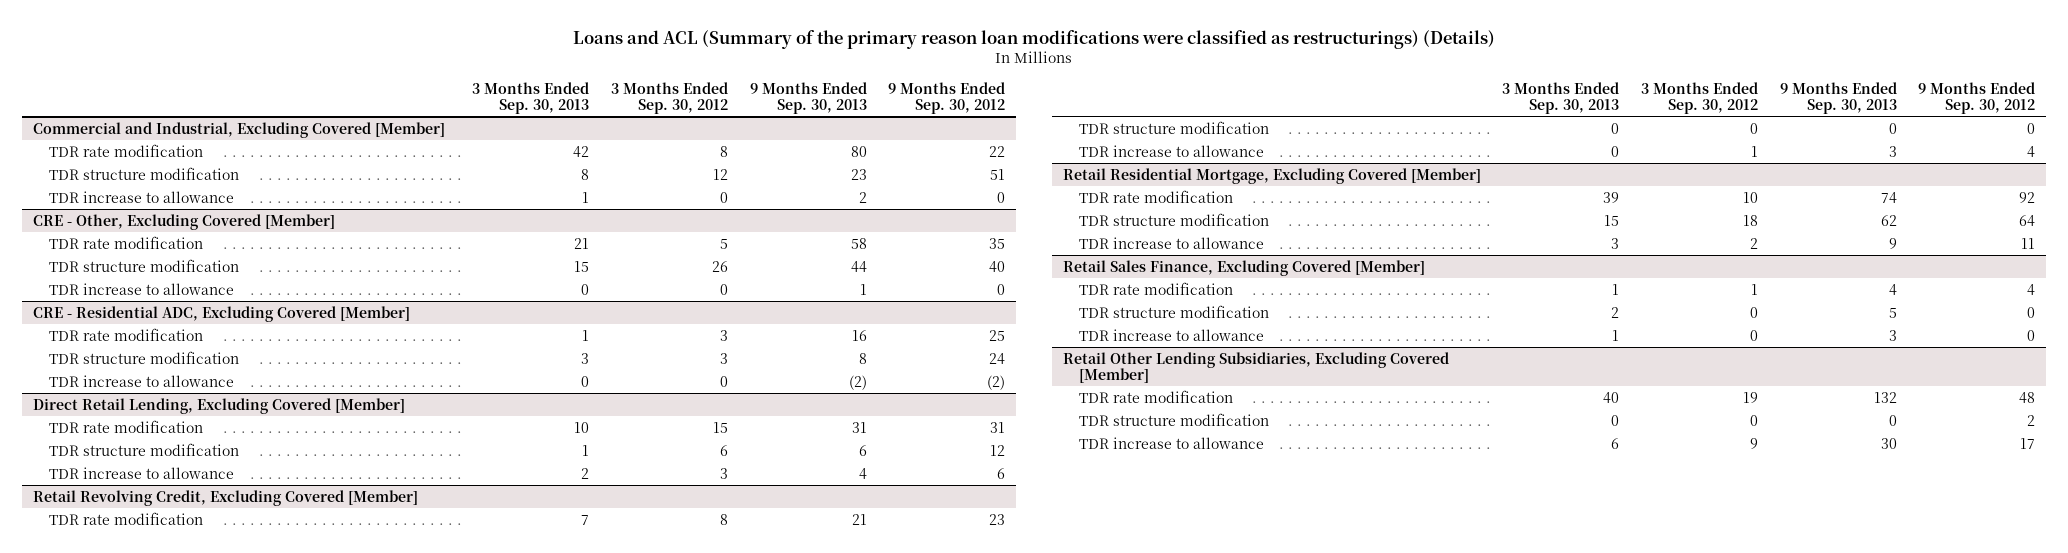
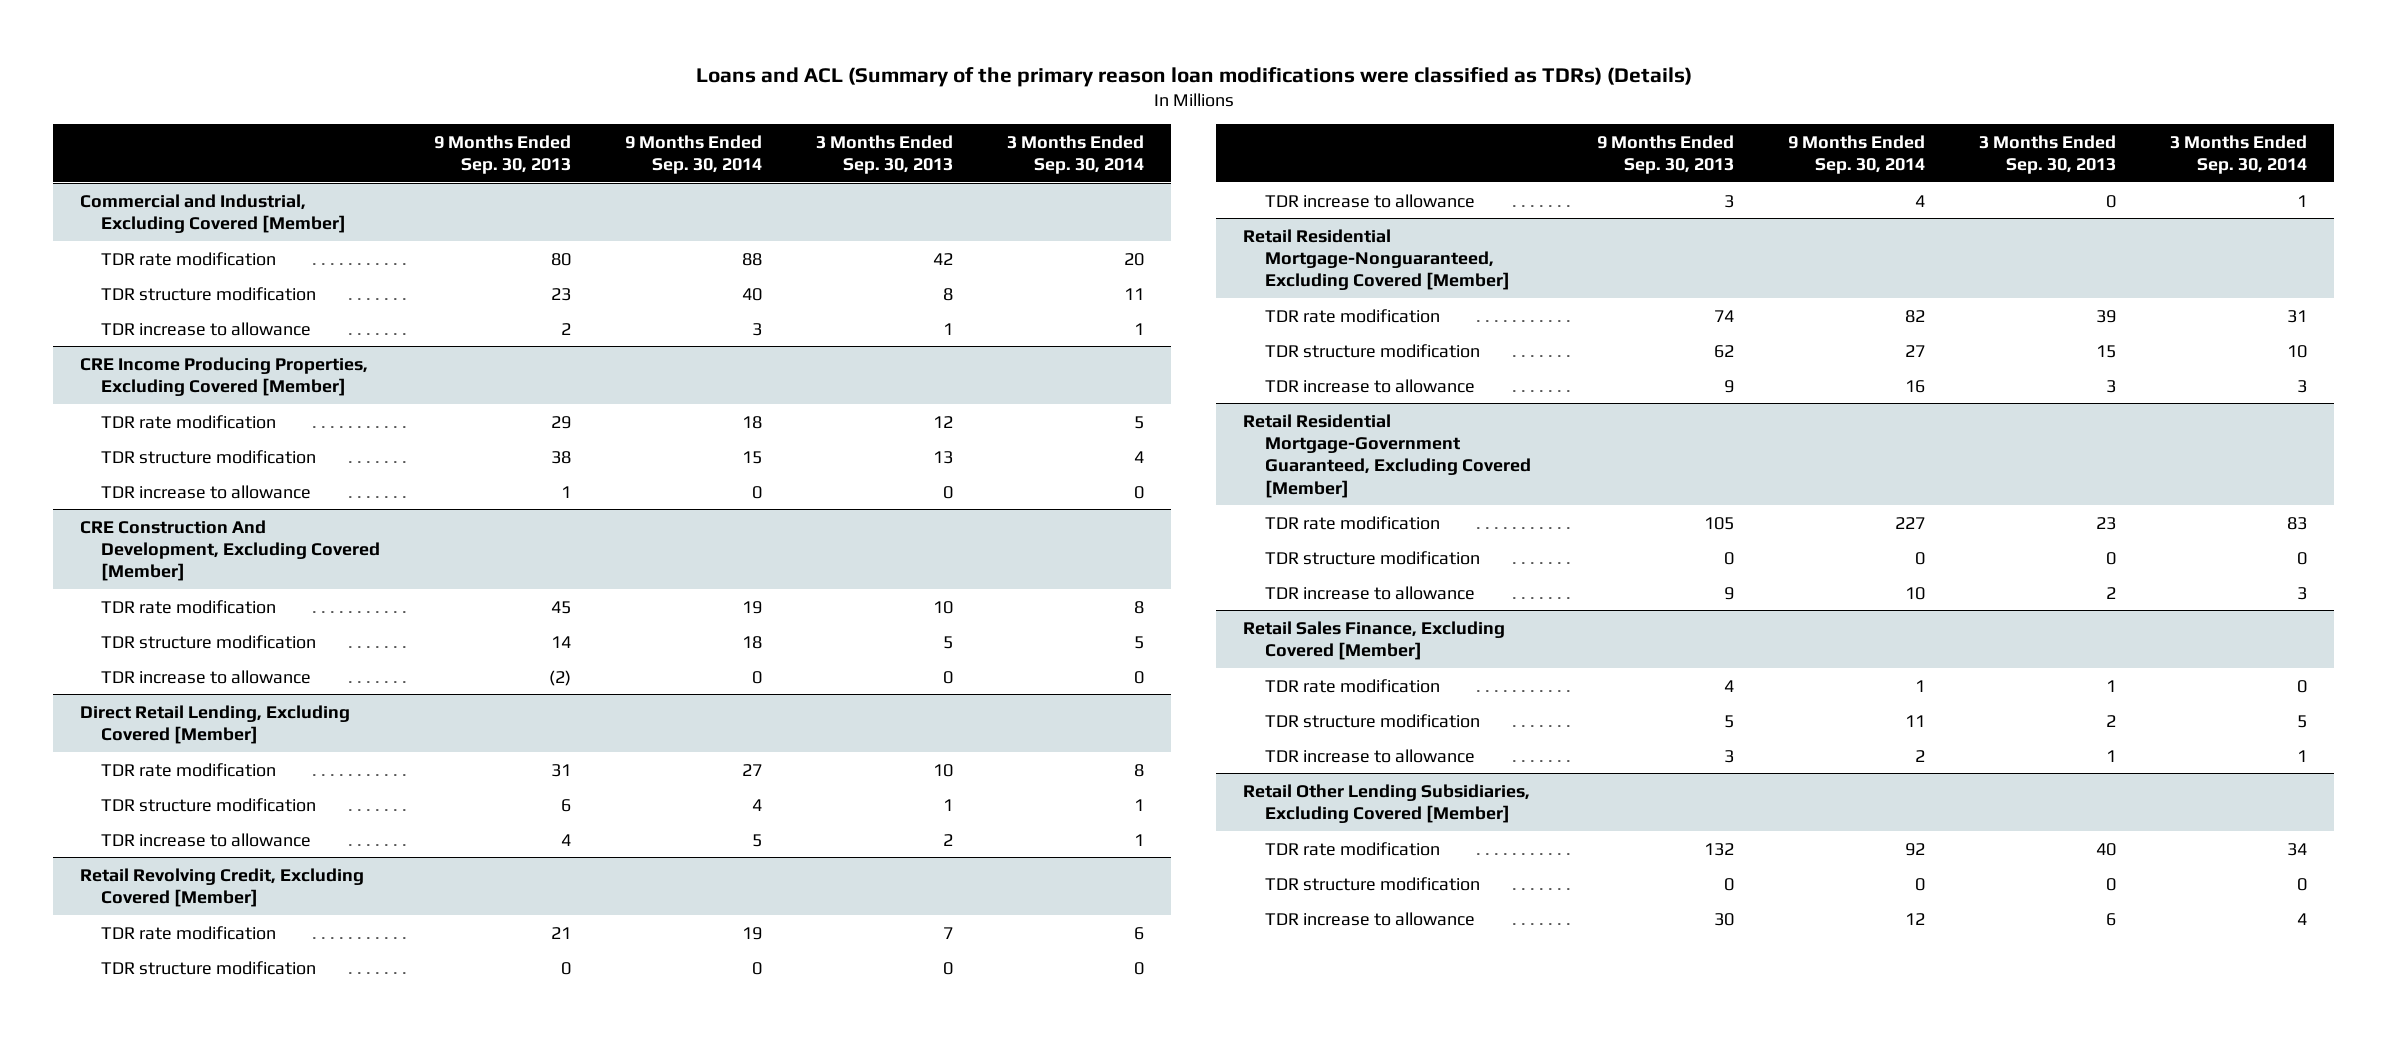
- Loans and ACL (Summary of the primary reason loan modifications were classified as restructurings) (Details)
+ Loans and ACL (Summary of the primary reason loan modifications were classified as TDRs) (Details)
- | 3 Months Ended Sep. 30, 2013 | 3 Months Ended Sep. 30, 2012 | 9 Months Ended Sep. 30, 2013 | 9 Months Ended Sep. 30, 2012
+ | 9 Months Ended Sep. 30, 2013 | 9 Months Ended Sep. 30, 2014 | 3 Months Ended Sep. 30, 2013 | 3 Months Ended Sep. 30, 2014
- CRE - Other, Excluding Covered [Member]
- TDR rate modification | 21 | 5 | 58 | 35
- TDR structure modification | 15 | 26 | 44 | 40
+ CRE Income Producing Properties, Excluding Covered [Member]
+ TDR rate modification | 29 | 18 | 12 | 5
+ TDR structure modification | 38 | 15 | 13 | 4
- CRE - Residential ADC, Excluding Covered [Member]
- TDR rate modification | 1 | 3 | 16 | 25
- TDR structure modification | 3 | 3 | 8 | 24
+ CRE Construction And Development, Excluding Covered [Member]
+ TDR rate modification | 45 | 19 | 10 | 8
+ TDR structure modification | 14 | 18 | 5 | 5
- Retail Residential Mortgage, Excluding Covered [Member]
+ Retail Residential Mortgage-Nonguaranteed, Excluding Covered [Member]
+ Retail Residential Mortgage-Government Guaranteed, Excluding Covered [Member]
+ TDR rate modification | 105 | 227 | 23 | 83
+ TDR structure modification | 0 | 0 | 0 | 0
+ TDR increase to allowance | 9 | 10 | 2 | 3

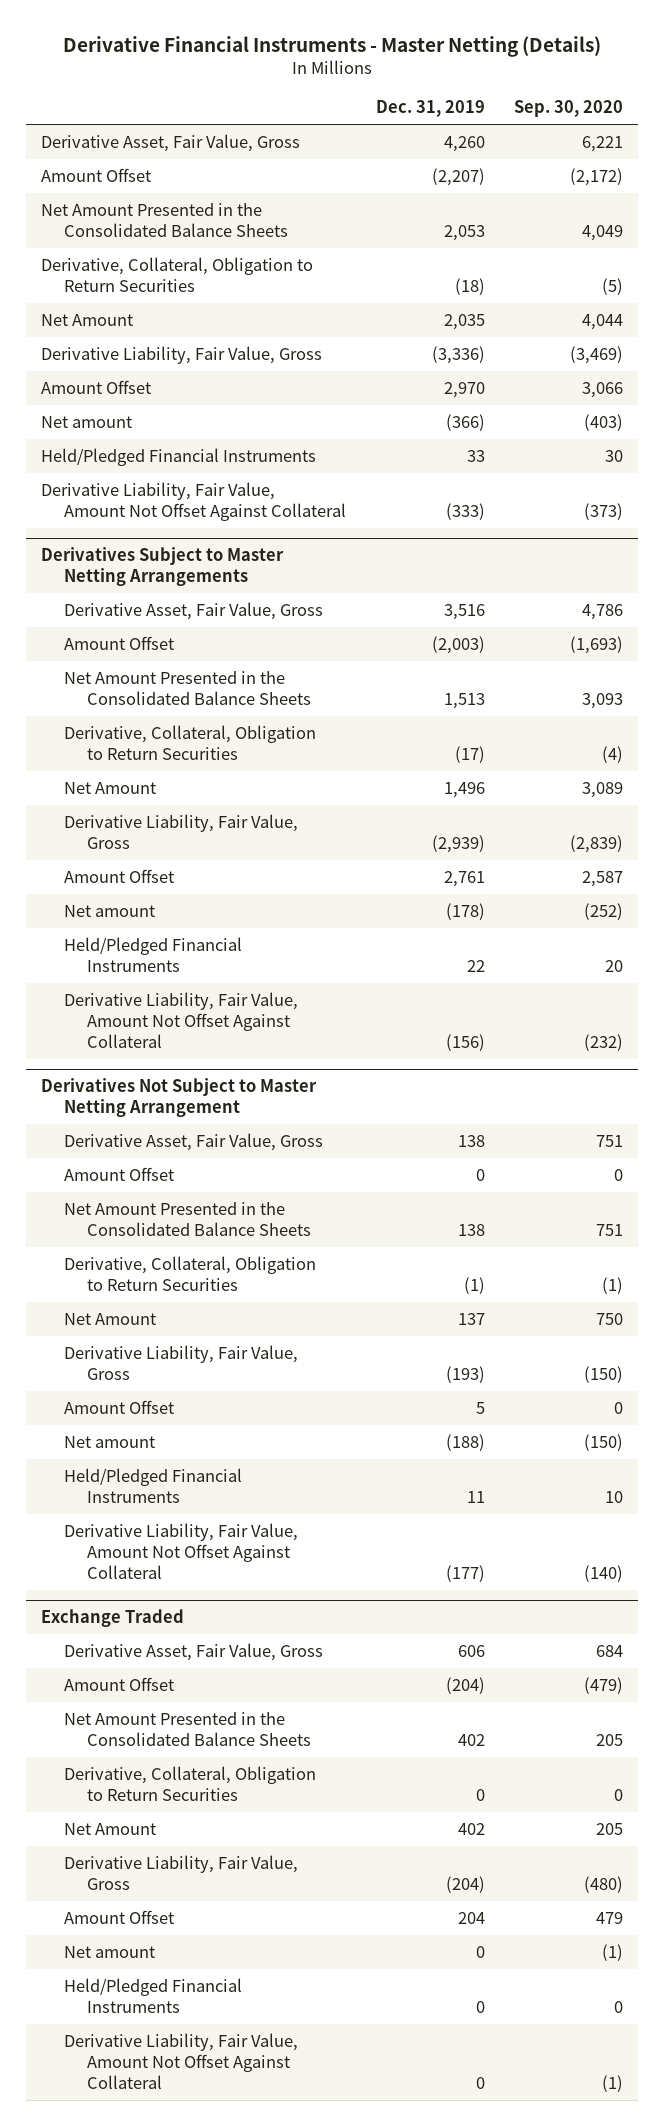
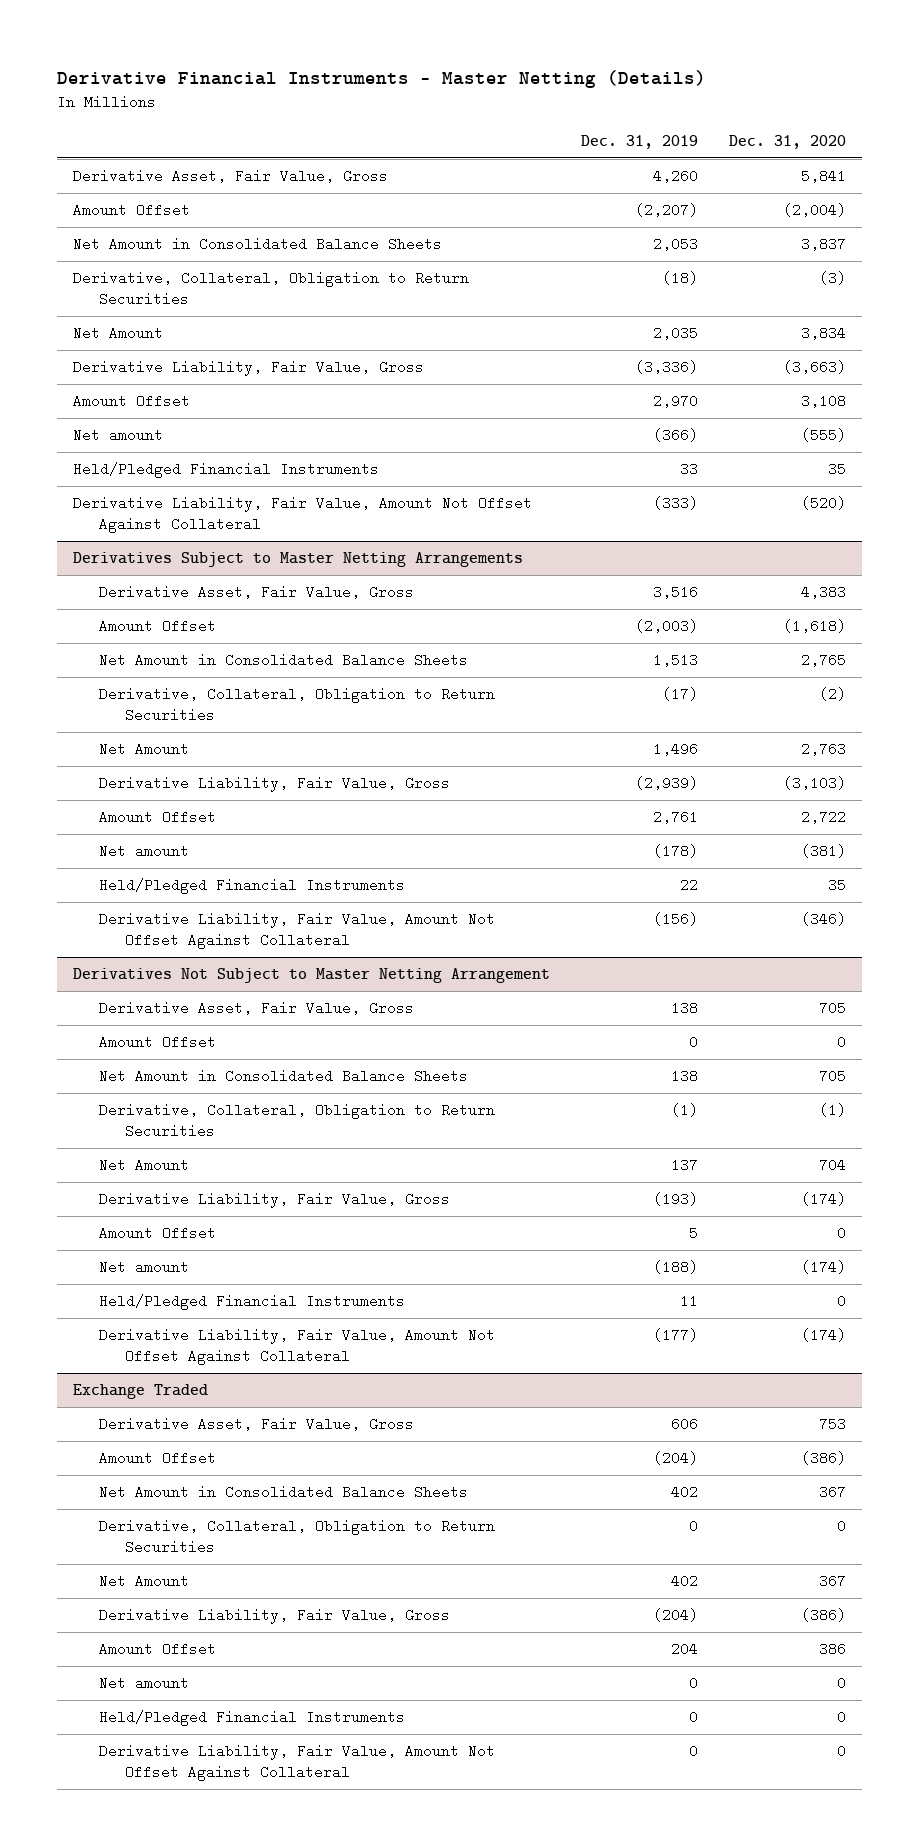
- | Dec. 31, 2019 | Sep. 30, 2020
+ | Dec. 31, 2019 | Dec. 31, 2020
- Net Amount Presented in the Consolidated Balance Sheets | 2,053 | 4,049
+ Net Amount in Consolidated Balance Sheets | 2,053 | 3,837
@ Derivatives Subject to Master Netting Arrangements
- Net Amount Presented in the Consolidated Balance Sheets | 1,513 | 3,093
+ Net Amount in Consolidated Balance Sheets | 1,513 | 2,765
@ Derivatives Not Subject to Master Netting Arrangement
- Net Amount Presented in the Consolidated Balance Sheets | 138 | 751
+ Net Amount in Consolidated Balance Sheets | 138 | 705
@ Exchange Traded
- Net Amount Presented in the Consolidated Balance Sheets | 402 | 205
+ Net Amount in Consolidated Balance Sheets | 402 | 367

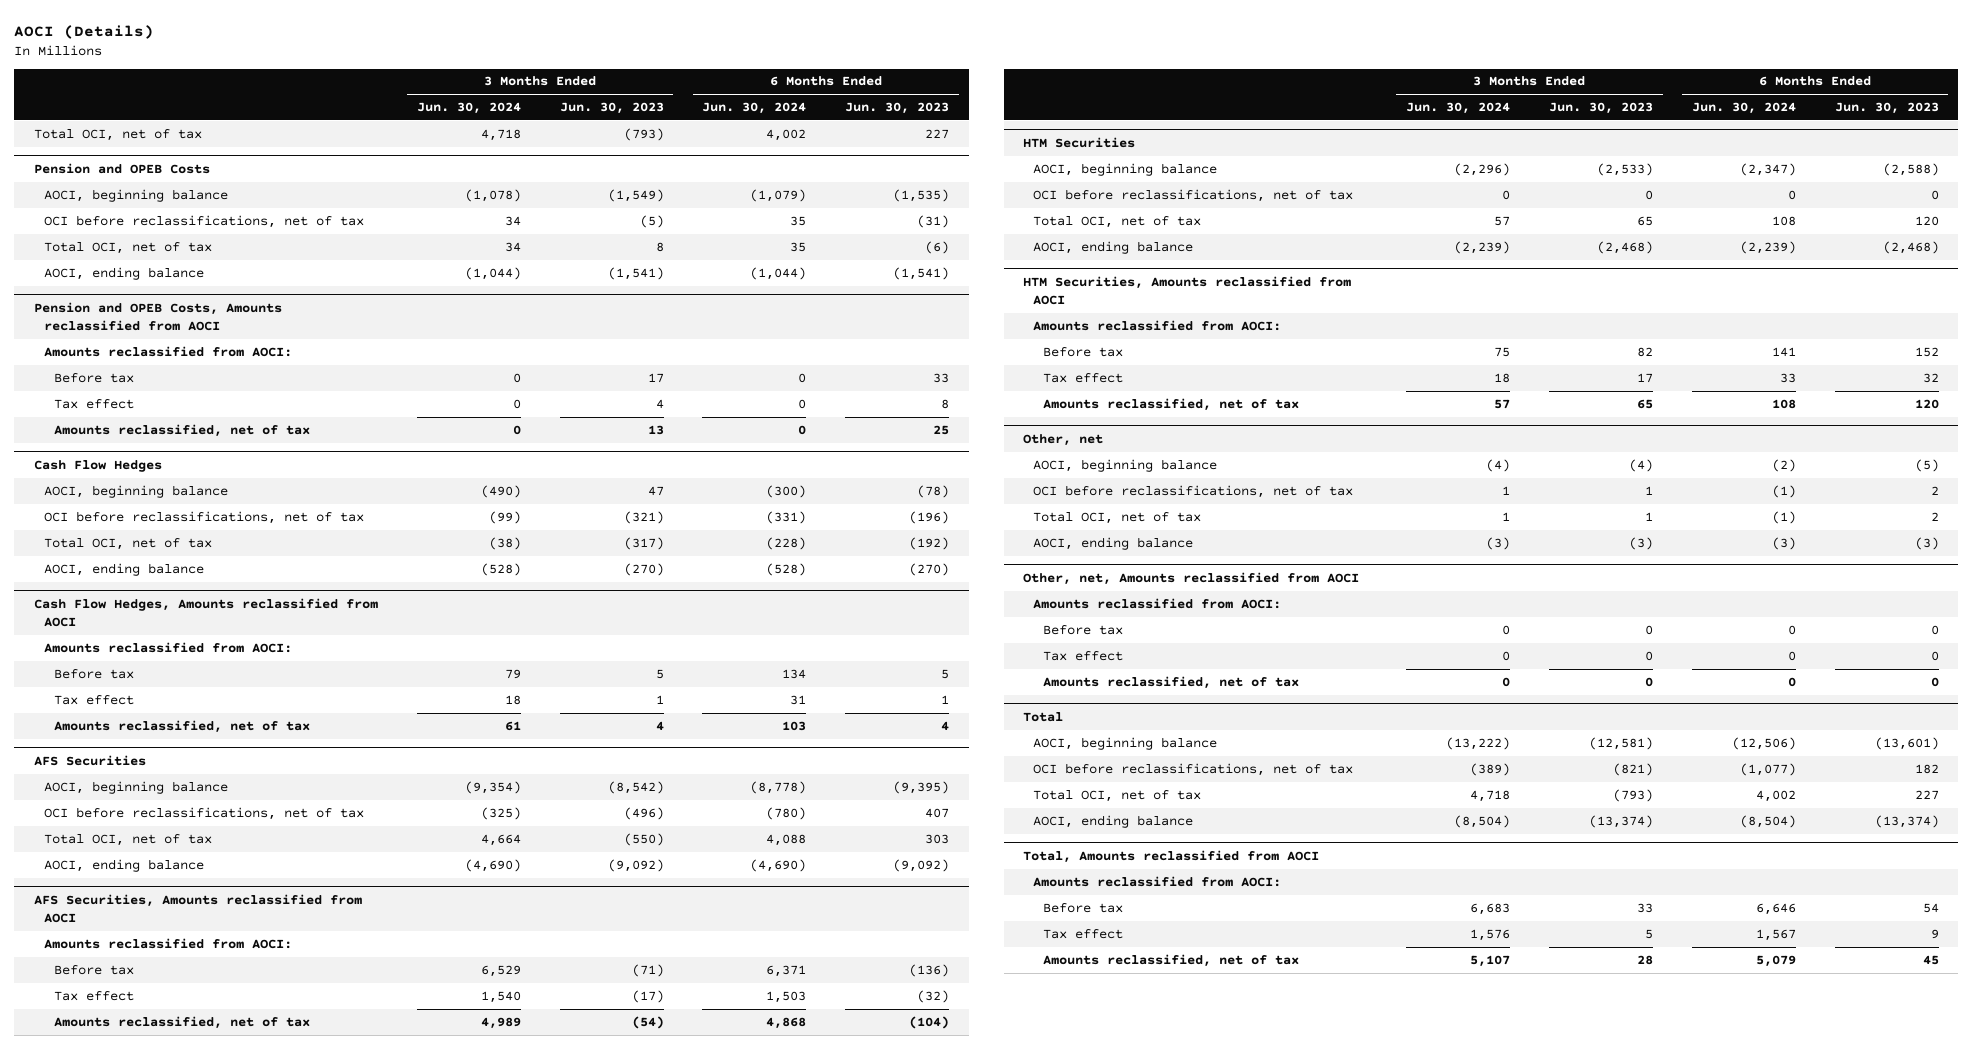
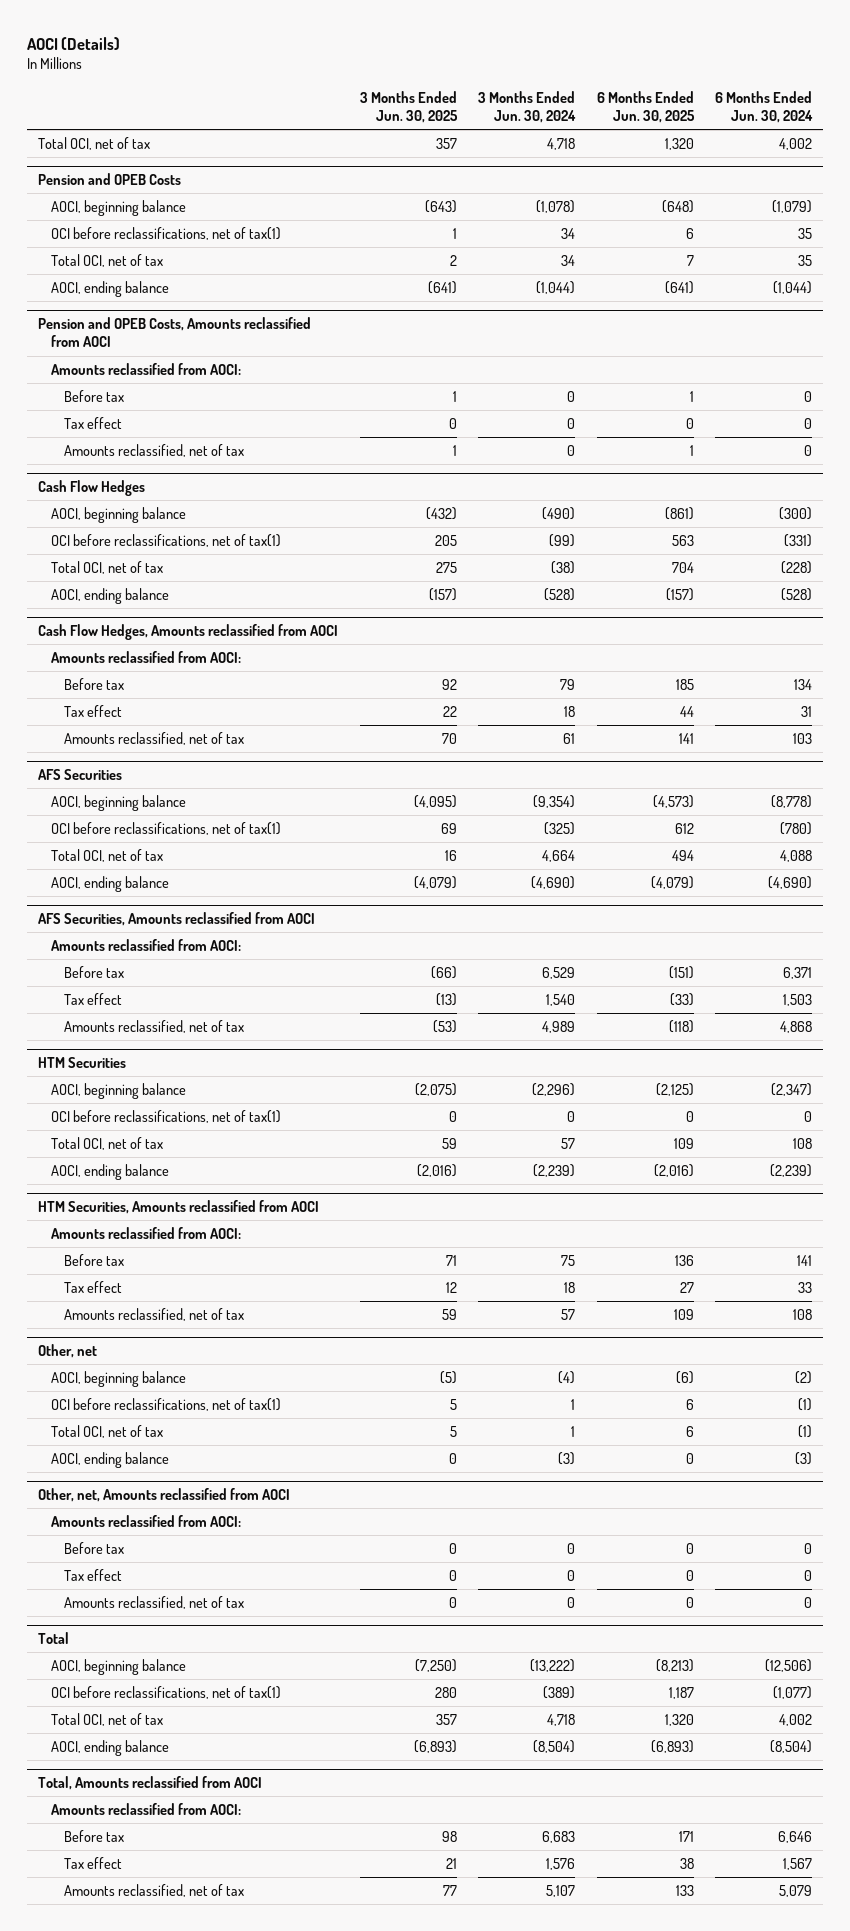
- | 3 Months Ended Jun. 30, 2024 | 3 Months Ended Jun. 30, 2023 | 6 Months Ended Jun. 30, 2024 | 6 Months Ended Jun. 30, 2023
+ | 3 Months Ended Jun. 30, 2025 | 3 Months Ended Jun. 30, 2024 | 6 Months Ended Jun. 30, 2025 | 6 Months Ended Jun. 30, 2024
@ Pension and OPEB Costs
- OCI before reclassifications, net of tax | 34 | (5) | 35 | (31)
+ OCI before reclassifications, net of tax(1) | 1 | 34 | 6 | 35
@ Cash Flow Hedges
- OCI before reclassifications, net of tax | (99) | (321) | (331) | (196)
+ OCI before reclassifications, net of tax(1) | 205 | (99) | 563 | (331)
@ AFS Securities
- OCI before reclassifications, net of tax | (325) | (496) | (780) | 407
+ OCI before reclassifications, net of tax(1) | 69 | (325) | 612 | (780)
@ HTM Securities
- OCI before reclassifications, net of tax | 0 | 0 | 0 | 0
+ OCI before reclassifications, net of tax(1) | 0 | 0 | 0 | 0
@ Other, net
- OCI before reclassifications, net of tax | 1 | 1 | (1) | 2
+ OCI before reclassifications, net of tax(1) | 5 | 1 | 6 | (1)
@ Total
- OCI before reclassifications, net of tax | (389) | (821) | (1,077) | 182
+ OCI before reclassifications, net of tax(1) | 280 | (389) | 1,187 | (1,077)

